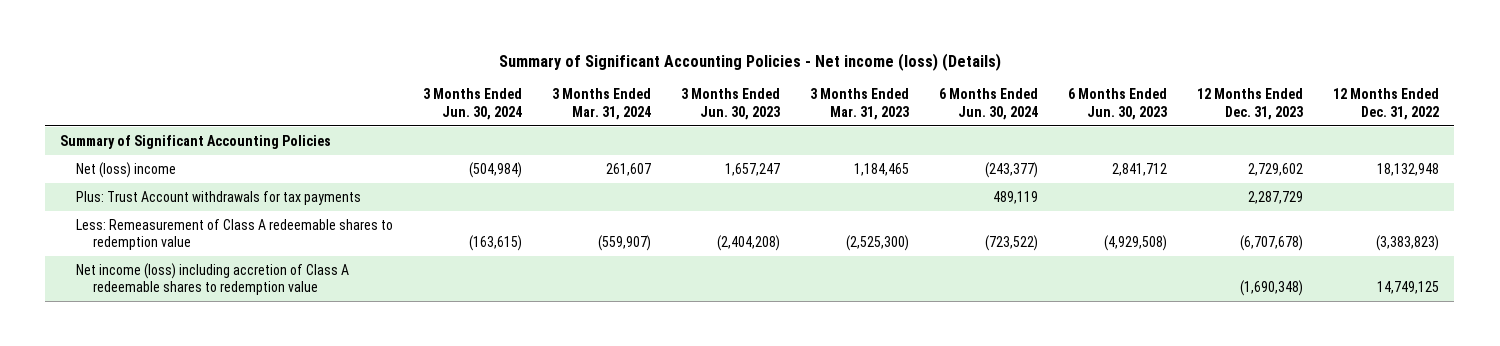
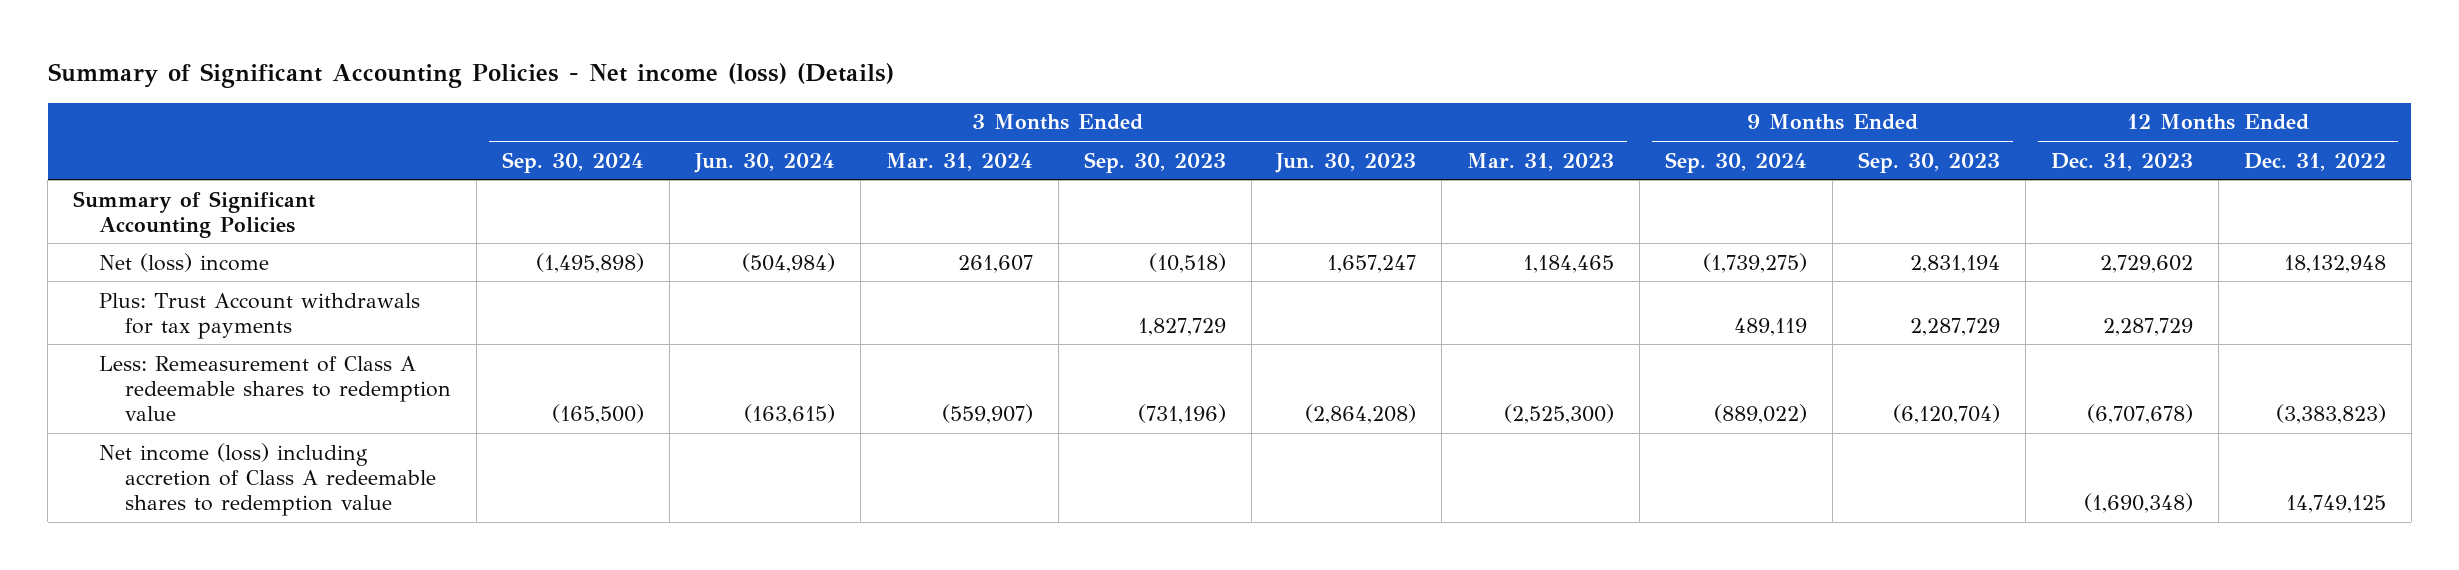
- | 3 Months Ended Jun. 30, 2024 | 3 Months Ended Mar. 31, 2024 | 3 Months Ended Jun. 30, 2023 | 3 Months Ended Mar. 31, 2023 | 6 Months Ended Jun. 30, 2024 | 6 Months Ended Jun. 30, 2023 | 12 Months Ended Dec. 31, 2023 | 12 Months Ended Dec. 31, 2022
+ | 3 Months Ended Sep. 30, 2024 | 3 Months Ended Jun. 30, 2024 | 3 Months Ended Mar. 31, 2024 | 3 Months Ended Sep. 30, 2023 | 3 Months Ended Jun. 30, 2023 | 3 Months Ended Mar. 31, 2023 | 9 Months Ended Sep. 30, 2024 | 9 Months Ended Sep. 30, 2023 | 12 Months Ended Dec. 31, 2023 | 12 Months Ended Dec. 31, 2022
- Less: Remeasurement of Class A redeemable shares to redemption value | (163,615) | (559,907) | (2,404,208) | (2,525,300) | (723,522) | (4,929,508) | (6,707,678) | (3,383,823)
+ Less: Remeasurement of Class A redeemable shares to redemption value | (165,500) | (163,615) | (559,907) | (731,196) | (2,864,208) | (2,525,300) | (889,022) | (6,120,704) | (6,707,678) | (3,383,823)

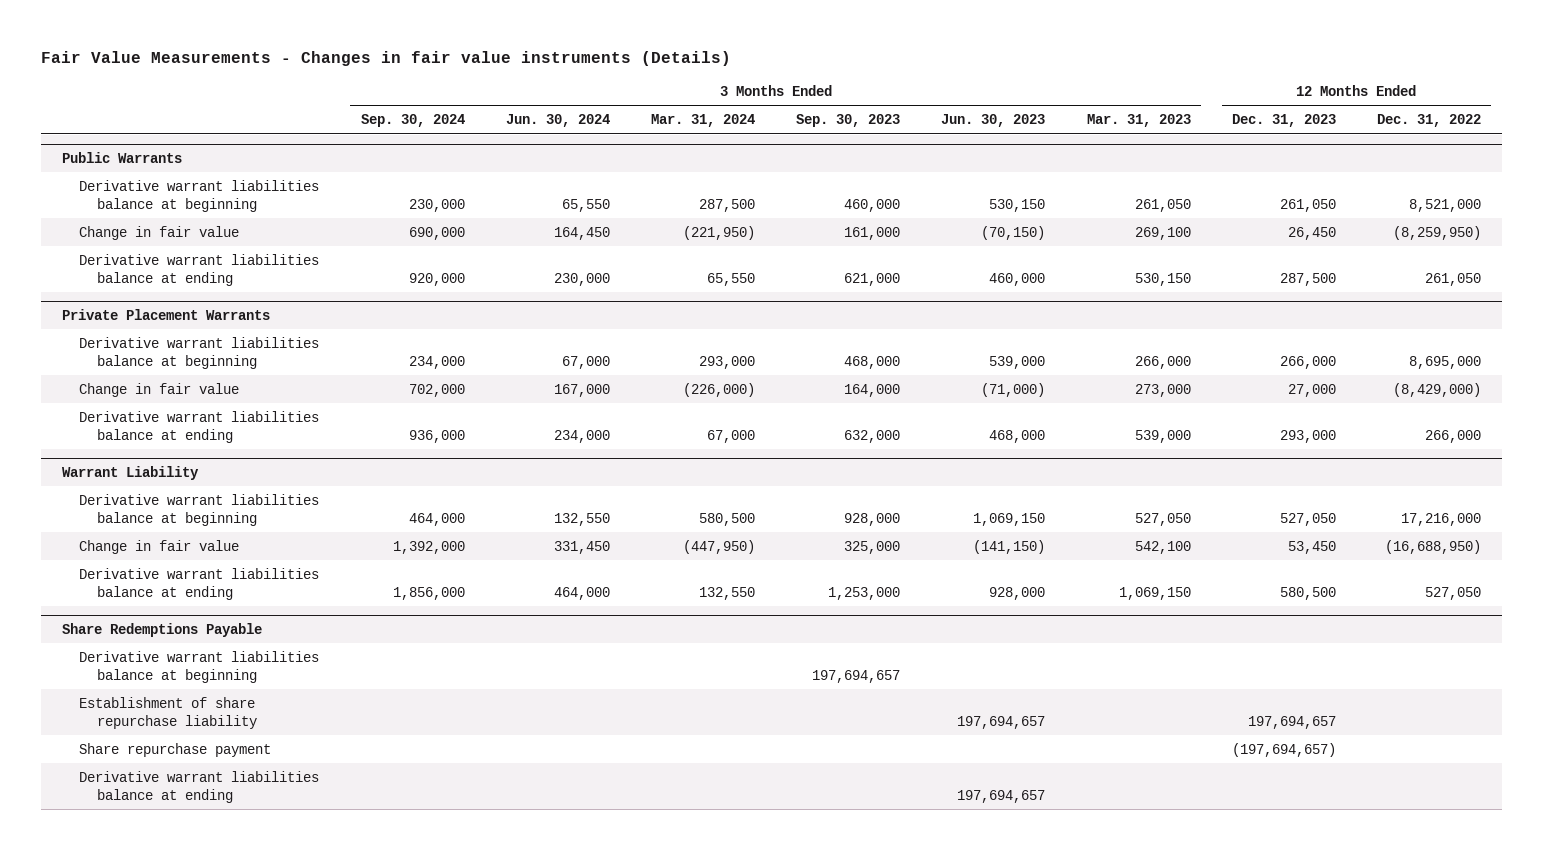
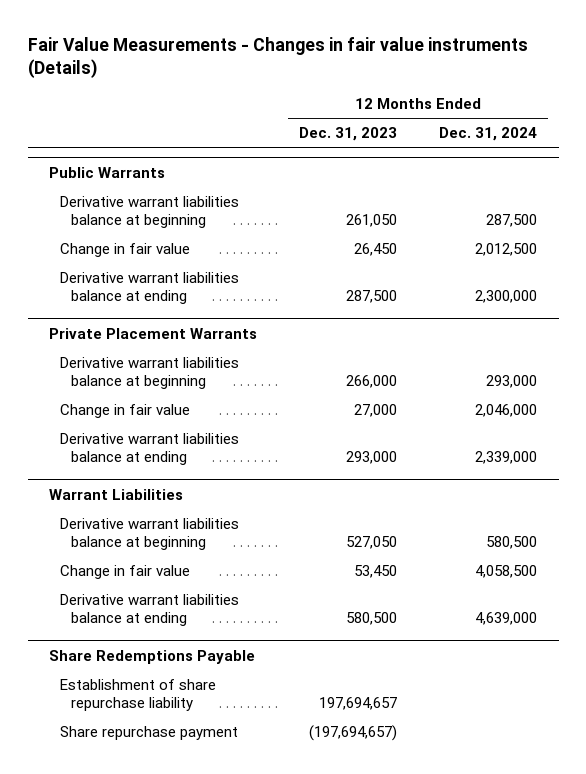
- | 3 Months Ended Sep. 30, 2024 | 3 Months Ended Jun. 30, 2024 | 3 Months Ended Mar. 31, 2024 | 3 Months Ended Sep. 30, 2023 | 3 Months Ended Jun. 30, 2023 | 3 Months Ended Mar. 31, 2023 | 12 Months Ended Dec. 31, 2023 | 12 Months Ended Dec. 31, 2022
+ | 12 Months Ended Dec. 31, 2023 | 12 Months Ended Dec. 31, 2024
- Warrant Liability
+ Warrant Liabilities
@ Share Redemptions Payable
- Derivative warrant liabilities balance at beginning | | | | 197,694,657 | | | |
- Derivative warrant liabilities balance at ending | | | | | 197,694,657 | | |

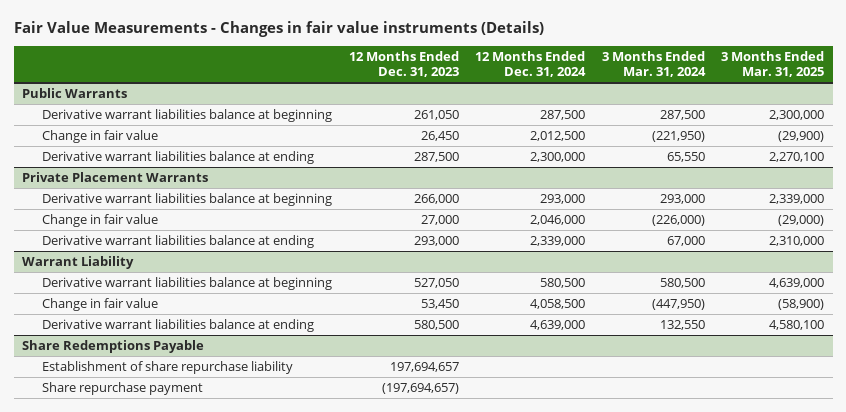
- | 12 Months Ended Dec. 31, 2023 | 12 Months Ended Dec. 31, 2024
+ | 12 Months Ended Dec. 31, 2023 | 12 Months Ended Dec. 31, 2024 | 3 Months Ended Mar. 31, 2024 | 3 Months Ended Mar. 31, 2025
- Warrant Liabilities
+ Warrant Liability

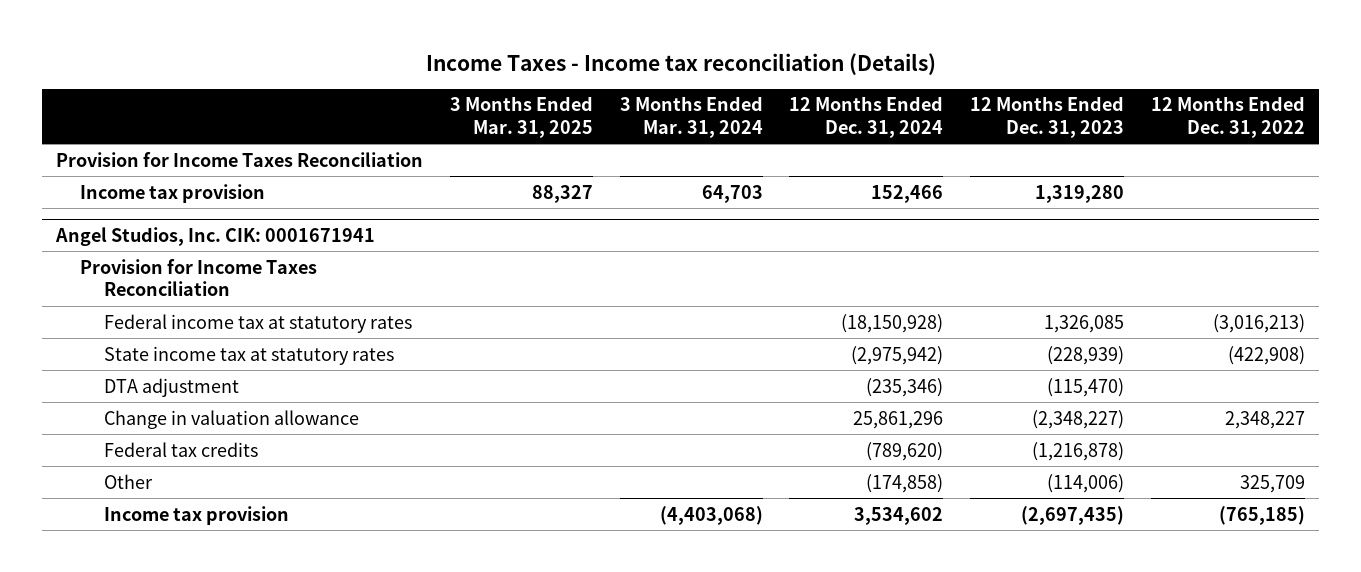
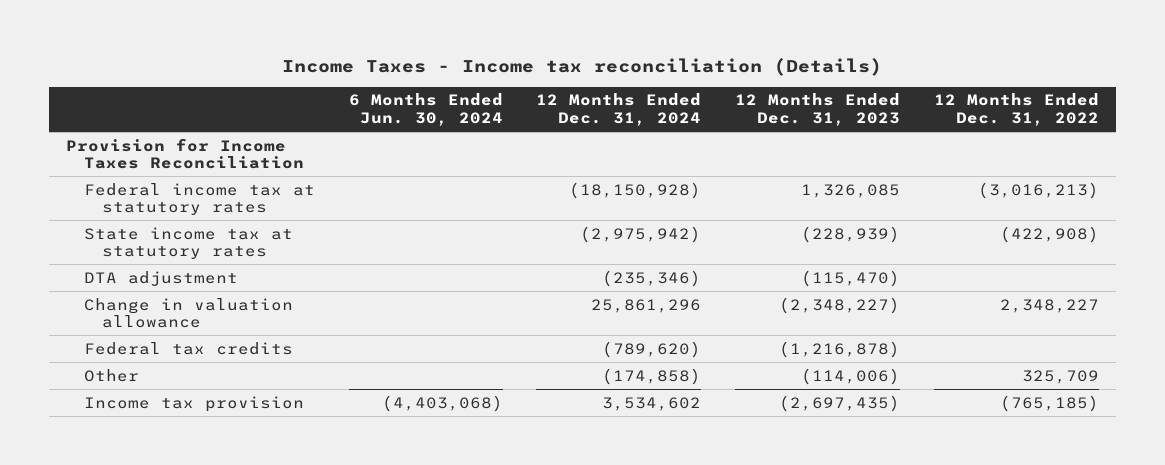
- | 3 Months Ended Mar. 31, 2025 | 3 Months Ended Mar. 31, 2024 | 12 Months Ended Dec. 31, 2024 | 12 Months Ended Dec. 31, 2023 | 12 Months Ended Dec. 31, 2022
+ | 6 Months Ended Jun. 30, 2024 | 12 Months Ended Dec. 31, 2024 | 12 Months Ended Dec. 31, 2023 | 12 Months Ended Dec. 31, 2022
- Income tax provision | 88,327 | 64,703 | 152,466 | 1,319,280 |
- Angel Studios, Inc. CIK: 0001671941
- Provision for Income Taxes Reconciliation

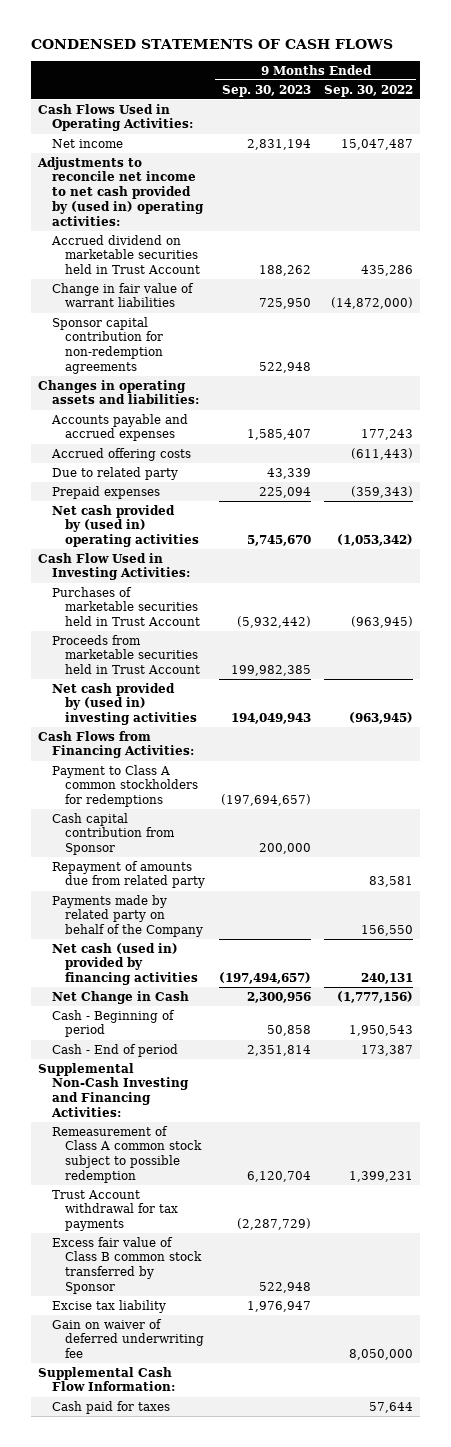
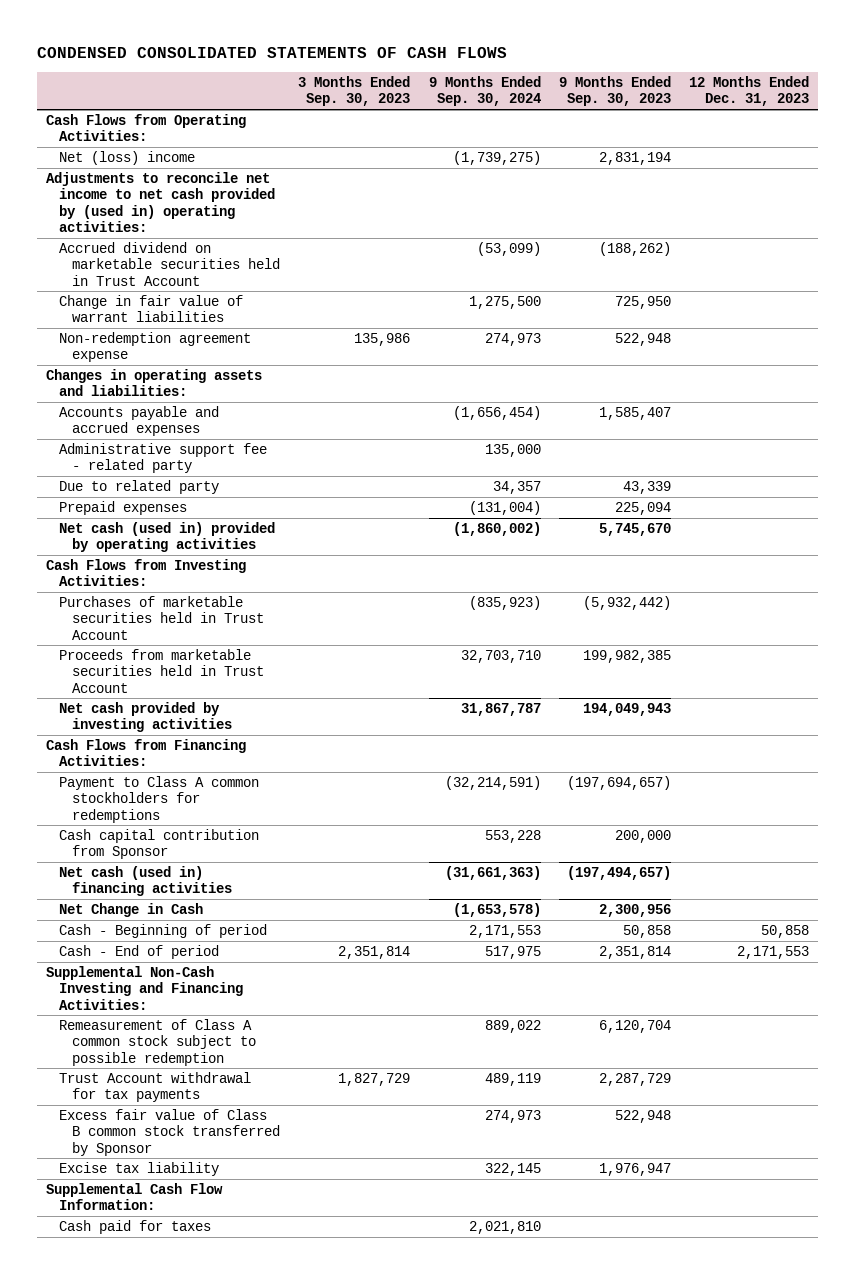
- CONDENSED STATEMENTS OF CASH FLOWS
+ CONDENSED CONSOLIDATED STATEMENTS OF CASH FLOWS
- | 9 Months Ended Sep. 30, 2023 | 9 Months Ended Sep. 30, 2022
+ | 3 Months Ended Sep. 30, 2023 | 9 Months Ended Sep. 30, 2024 | 9 Months Ended Sep. 30, 2023 | 12 Months Ended Dec. 31, 2023
- Cash Flows Used in Operating Activities:
- Net income | 2,831,194 | 15,047,487
+ Cash Flows from Operating Activities:
+ Net (loss) income | | (1,739,275) | 2,831,194 |
- Accrued dividend on marketable securities held in Trust Account | 188,262 | 435,286
+ Accrued dividend on marketable securities held in Trust Account | | (53,099) | (188,262) |
- Sponsor capital contribution for non-redemption agreements | 522,948 |
+ Non-redemption agreement expense | 135,986 | 274,973 | 522,948 |
- Accrued offering costs | | (611,443)
+ Administrative support fee - related party | | 135,000 | |
- Net cash provided by (used in) operating activities | 5,745,670 | (1,053,342)
- Cash Flow Used in Investing Activities:
+ Net cash (used in) provided by operating activities | | (1,860,002) | 5,745,670 |
+ Cash Flows from Investing Activities:
- Net cash provided by (used in) investing activities | 194,049,943 | (963,945)
+ Net cash provided by investing activities | | 31,867,787 | 194,049,943 |
- Repayment of amounts due from related party | | 83,581
- Payments made by related party on behalf of the Company | | 156,550
- Net cash (used in) provided by financing activities | (197,494,657) | 240,131
+ Net cash (used in) financing activities | | (31,661,363) | (197,494,657) |
- Trust Account withdrawal for tax payments | (2,287,729) |
+ Trust Account withdrawal for tax payments | 1,827,729 | 489,119 | 2,287,729 |
- Gain on waiver of deferred underwriting fee | | 8,050,000

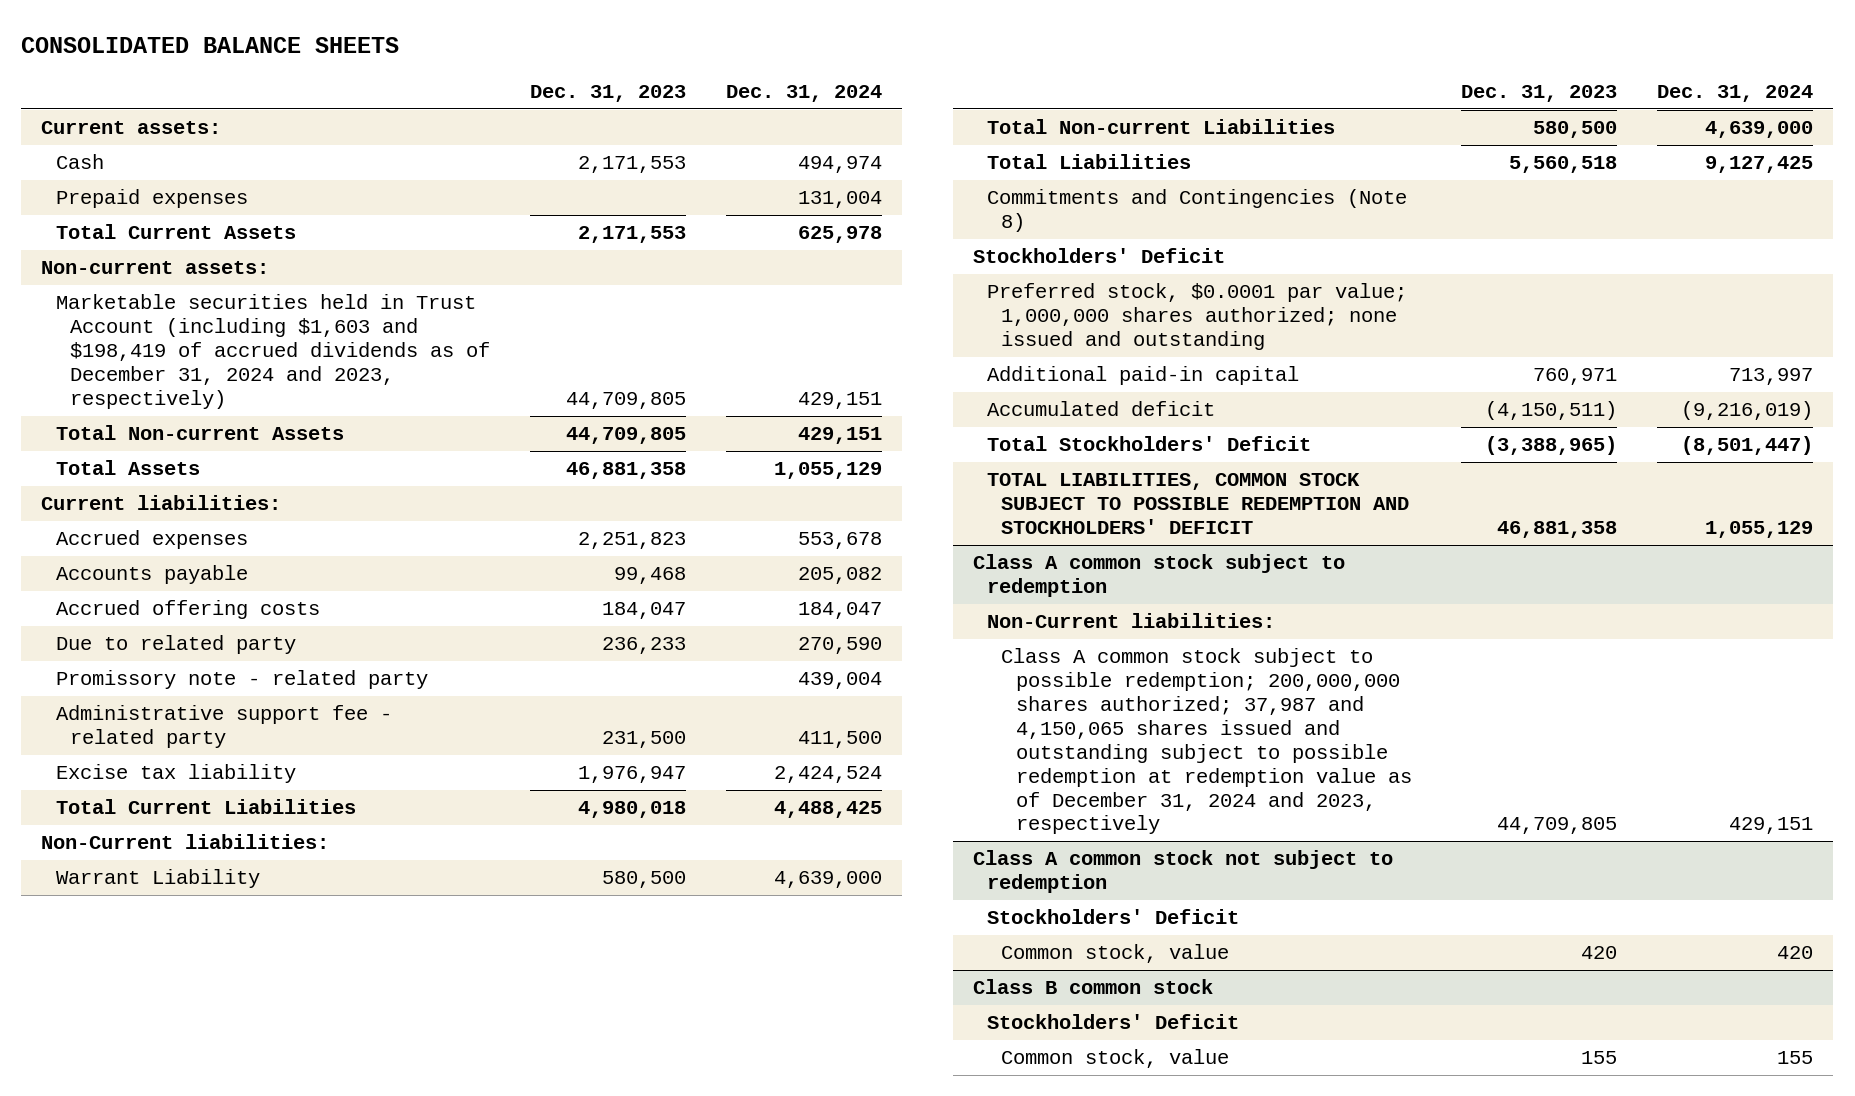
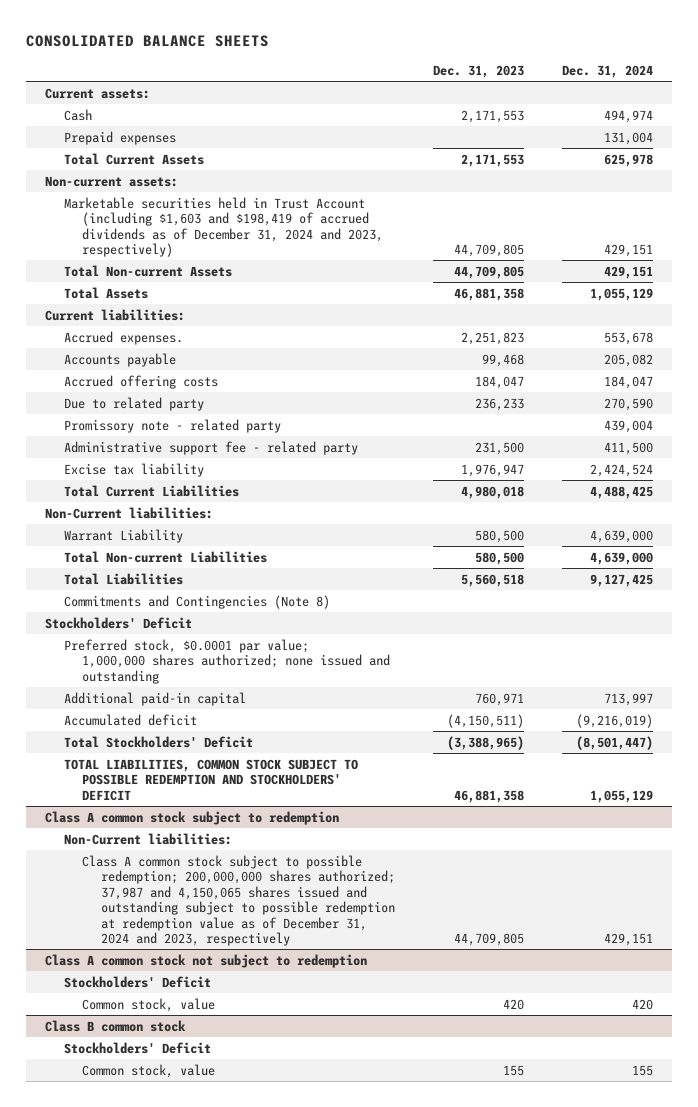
- Accrued expenses | 2,251,823 | 553,678
+ Accrued expenses. | 2,251,823 | 553,678

